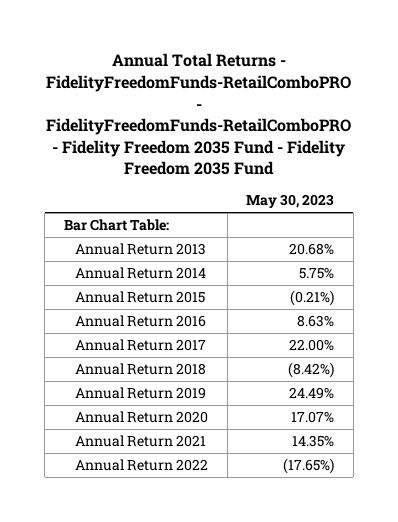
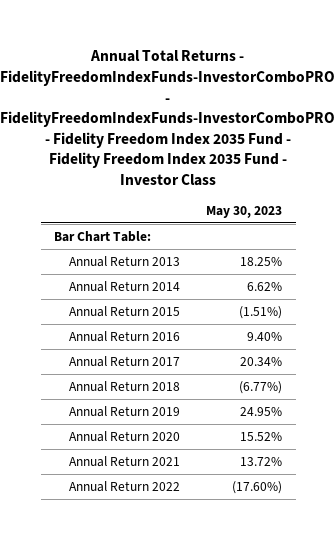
- Annual Total Returns - FidelityFreedomFunds-RetailComboPRO - FidelityFreedomFunds-RetailComboPRO - Fidelity Freedom 2035 Fund - Fidelity Freedom 2035 Fund
+ Annual Total Returns - FidelityFreedomIndexFunds-InvestorComboPRO - FidelityFreedomIndexFunds-InvestorComboPRO - Fidelity Freedom Index 2035 Fund - Fidelity Freedom Index 2035 Fund - Investor Class
- Annual Return 2013 | 20.68%
- Annual Return 2014 | 5.75%
- Annual Return 2015 | (0.21%)
- Annual Return 2016 | 8.63%
- Annual Return 2017 | 22.00%
- Annual Return 2018 | (8.42%)
- Annual Return 2019 | 24.49%
- Annual Return 2020 | 17.07%
- Annual Return 2021 | 14.35%
- Annual Return 2022 | (17.65%)
+ Annual Return 2013 | 18.25%
+ Annual Return 2014 | 6.62%
+ Annual Return 2015 | (1.51%)
+ Annual Return 2016 | 9.40%
+ Annual Return 2017 | 20.34%
+ Annual Return 2018 | (6.77%)
+ Annual Return 2019 | 24.95%
+ Annual Return 2020 | 15.52%
+ Annual Return 2021 | 13.72%
+ Annual Return 2022 | (17.60%)

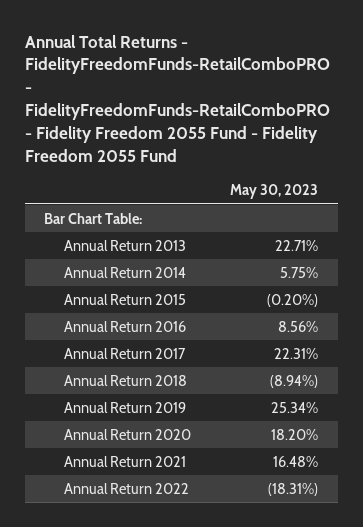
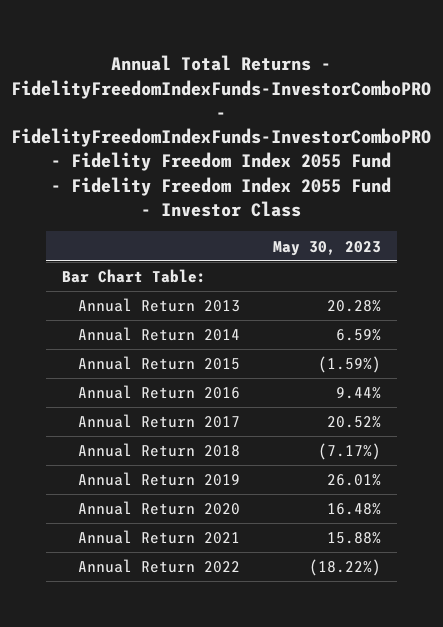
- Annual Total Returns - FidelityFreedomFunds-RetailComboPRO - FidelityFreedomFunds-RetailComboPRO - Fidelity Freedom 2055 Fund - Fidelity Freedom 2055 Fund
+ Annual Total Returns - FidelityFreedomIndexFunds-InvestorComboPRO - FidelityFreedomIndexFunds-InvestorComboPRO - Fidelity Freedom Index 2055 Fund - Fidelity Freedom Index 2055 Fund - Investor Class
- Annual Return 2013 | 22.71%
- Annual Return 2014 | 5.75%
- Annual Return 2015 | (0.20%)
- Annual Return 2016 | 8.56%
- Annual Return 2017 | 22.31%
- Annual Return 2018 | (8.94%)
- Annual Return 2019 | 25.34%
- Annual Return 2020 | 18.20%
- Annual Return 2021 | 16.48%
- Annual Return 2022 | (18.31%)
+ Annual Return 2013 | 20.28%
+ Annual Return 2014 | 6.59%
+ Annual Return 2015 | (1.59%)
+ Annual Return 2016 | 9.44%
+ Annual Return 2017 | 20.52%
+ Annual Return 2018 | (7.17%)
+ Annual Return 2019 | 26.01%
+ Annual Return 2020 | 16.48%
+ Annual Return 2021 | 15.88%
+ Annual Return 2022 | (18.22%)

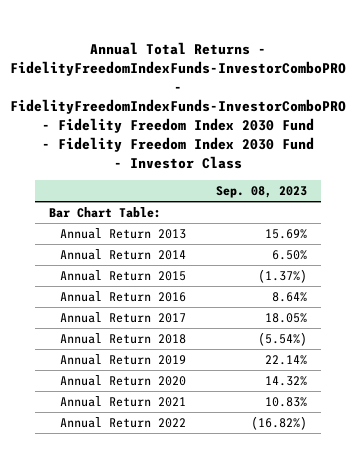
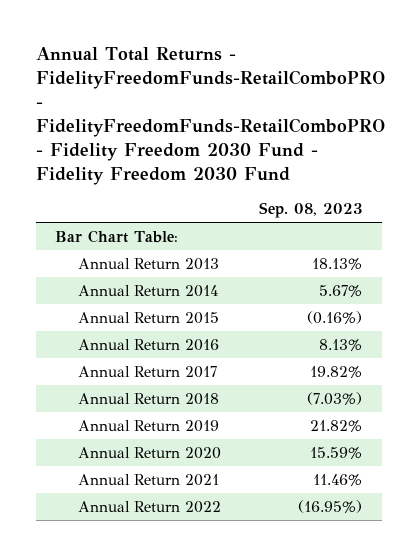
- Annual Total Returns - FidelityFreedomIndexFunds-InvestorComboPRO - FidelityFreedomIndexFunds-InvestorComboPRO - Fidelity Freedom Index 2030 Fund - Fidelity Freedom Index 2030 Fund - Investor Class
+ Annual Total Returns - FidelityFreedomFunds-RetailComboPRO - FidelityFreedomFunds-RetailComboPRO - Fidelity Freedom 2030 Fund - Fidelity Freedom 2030 Fund
- Annual Return 2013 | 15.69%
- Annual Return 2014 | 6.50%
- Annual Return 2015 | (1.37%)
- Annual Return 2016 | 8.64%
- Annual Return 2017 | 18.05%
- Annual Return 2018 | (5.54%)
- Annual Return 2019 | 22.14%
- Annual Return 2020 | 14.32%
- Annual Return 2021 | 10.83%
- Annual Return 2022 | (16.82%)
+ Annual Return 2013 | 18.13%
+ Annual Return 2014 | 5.67%
+ Annual Return 2015 | (0.16%)
+ Annual Return 2016 | 8.13%
+ Annual Return 2017 | 19.82%
+ Annual Return 2018 | (7.03%)
+ Annual Return 2019 | 21.82%
+ Annual Return 2020 | 15.59%
+ Annual Return 2021 | 11.46%
+ Annual Return 2022 | (16.95%)

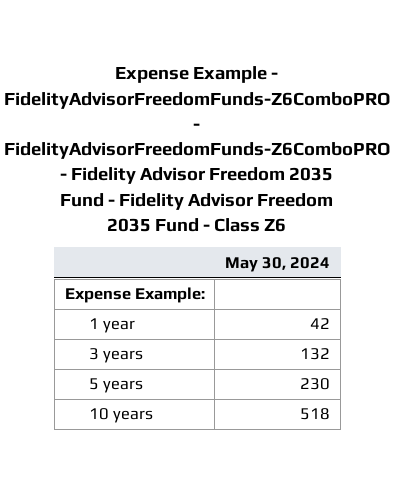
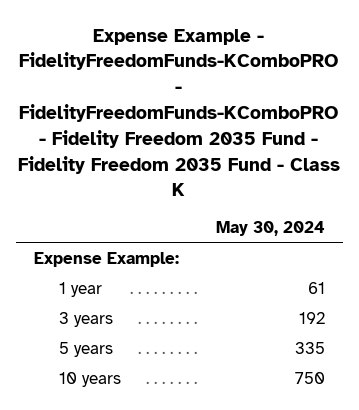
- Expense Example - FidelityAdvisorFreedomFunds-Z6ComboPRO - FidelityAdvisorFreedomFunds-Z6ComboPRO - Fidelity Advisor Freedom 2035 Fund - Fidelity Advisor Freedom 2035 Fund - Class Z6
+ Expense Example - FidelityFreedomFunds-KComboPRO - FidelityFreedomFunds-KComboPRO - Fidelity Freedom 2035 Fund - Fidelity Freedom 2035 Fund - Class K
- 1 year | 42
- 3 years | 132
- 5 years | 230
- 10 years | 518
+ 1 year | 61
+ 3 years | 192
+ 5 years | 335
+ 10 years | 750

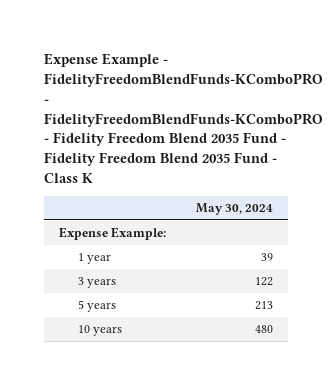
- Expense Example - FidelityFreedomFunds-KComboPRO - FidelityFreedomFunds-KComboPRO - Fidelity Freedom 2035 Fund - Fidelity Freedom 2035 Fund - Class K
+ Expense Example - FidelityFreedomBlendFunds-KComboPRO - FidelityFreedomBlendFunds-KComboPRO - Fidelity Freedom Blend 2035 Fund - Fidelity Freedom Blend 2035 Fund - Class K
- 1 year | 61
- 3 years | 192
- 5 years | 335
- 10 years | 750
+ 1 year | 39
+ 3 years | 122
+ 5 years | 213
+ 10 years | 480

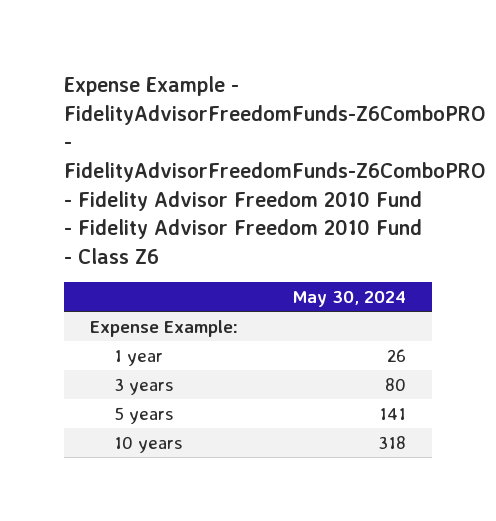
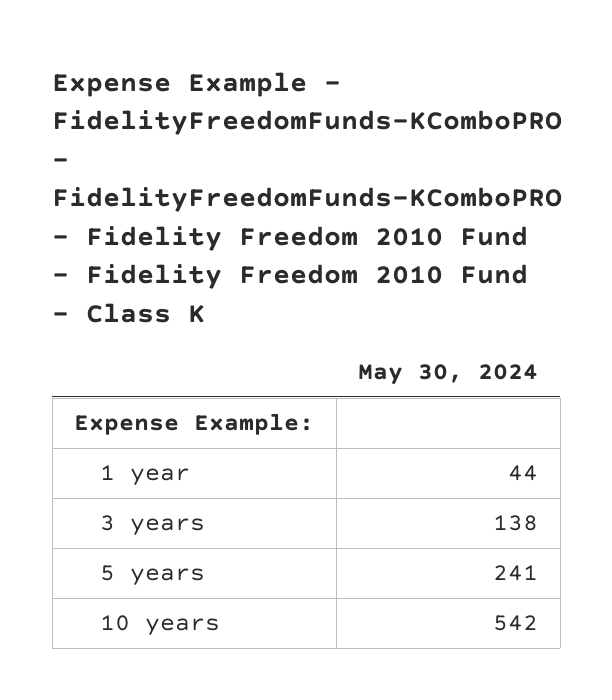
- Expense Example - FidelityAdvisorFreedomFunds-Z6ComboPRO - FidelityAdvisorFreedomFunds-Z6ComboPRO - Fidelity Advisor Freedom 2010 Fund - Fidelity Advisor Freedom 2010 Fund - Class Z6
+ Expense Example - FidelityFreedomFunds-KComboPRO - FidelityFreedomFunds-KComboPRO - Fidelity Freedom 2010 Fund - Fidelity Freedom 2010 Fund - Class K
- 1 year | 26
- 3 years | 80
- 5 years | 141
- 10 years | 318
+ 1 year | 44
+ 3 years | 138
+ 5 years | 241
+ 10 years | 542

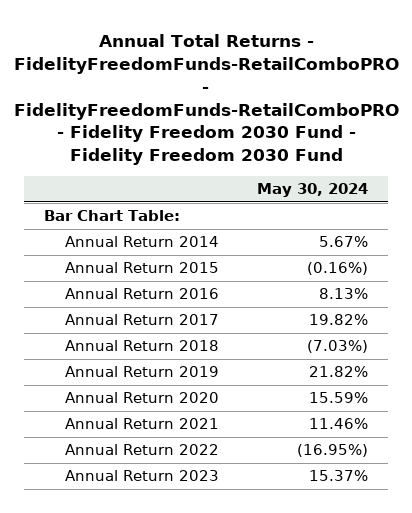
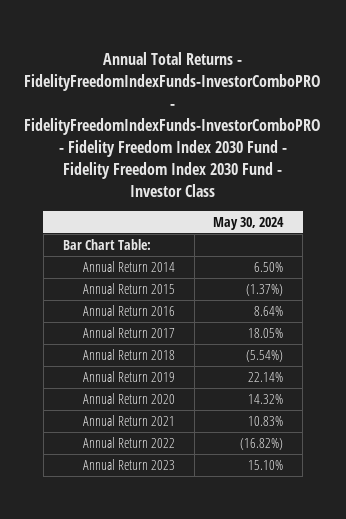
- Annual Total Returns - FidelityFreedomFunds-RetailComboPRO - FidelityFreedomFunds-RetailComboPRO - Fidelity Freedom 2030 Fund - Fidelity Freedom 2030 Fund
+ Annual Total Returns - FidelityFreedomIndexFunds-InvestorComboPRO - FidelityFreedomIndexFunds-InvestorComboPRO - Fidelity Freedom Index 2030 Fund - Fidelity Freedom Index 2030 Fund - Investor Class
- Annual Return 2014 | 5.67%
- Annual Return 2015 | (0.16%)
- Annual Return 2016 | 8.13%
- Annual Return 2017 | 19.82%
- Annual Return 2018 | (7.03%)
- Annual Return 2019 | 21.82%
- Annual Return 2020 | 15.59%
- Annual Return 2021 | 11.46%
- Annual Return 2022 | (16.95%)
- Annual Return 2023 | 15.37%
+ Annual Return 2014 | 6.50%
+ Annual Return 2015 | (1.37%)
+ Annual Return 2016 | 8.64%
+ Annual Return 2017 | 18.05%
+ Annual Return 2018 | (5.54%)
+ Annual Return 2019 | 22.14%
+ Annual Return 2020 | 14.32%
+ Annual Return 2021 | 10.83%
+ Annual Return 2022 | (16.82%)
+ Annual Return 2023 | 15.10%

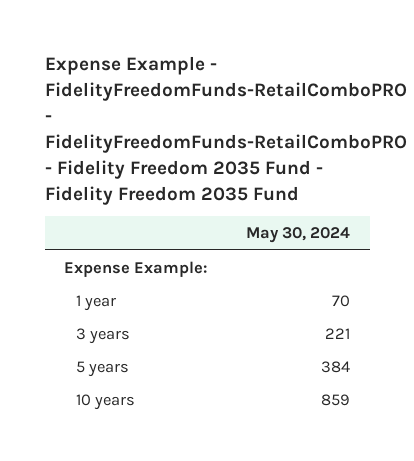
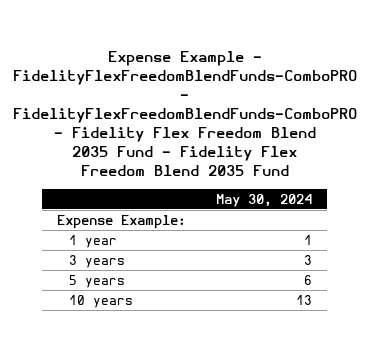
- Expense Example - FidelityFreedomFunds-RetailComboPRO - FidelityFreedomFunds-RetailComboPRO - Fidelity Freedom 2035 Fund - Fidelity Freedom 2035 Fund
+ Expense Example - FidelityFlexFreedomBlendFunds-ComboPRO - FidelityFlexFreedomBlendFunds-ComboPRO - Fidelity Flex Freedom Blend 2035 Fund - Fidelity Flex Freedom Blend 2035 Fund
- 1 year | 70
- 3 years | 221
- 5 years | 384
- 10 years | 859
+ 1 year | 1
+ 3 years | 3
+ 5 years | 6
+ 10 years | 13

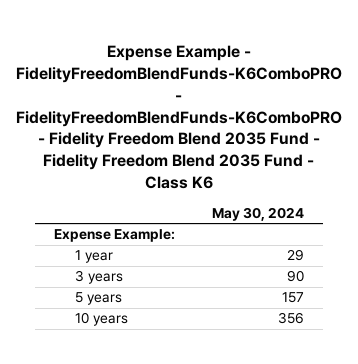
- Expense Example - FidelityFlexFreedomBlendFunds-ComboPRO - FidelityFlexFreedomBlendFunds-ComboPRO - Fidelity Flex Freedom Blend 2035 Fund - Fidelity Flex Freedom Blend 2035 Fund
+ Expense Example - FidelityFreedomBlendFunds-K6ComboPRO - FidelityFreedomBlendFunds-K6ComboPRO - Fidelity Freedom Blend 2035 Fund - Fidelity Freedom Blend 2035 Fund - Class K6
- 1 year | 1
- 3 years | 3
- 5 years | 6
- 10 years | 13
+ 1 year | 29
+ 3 years | 90
+ 5 years | 157
+ 10 years | 356

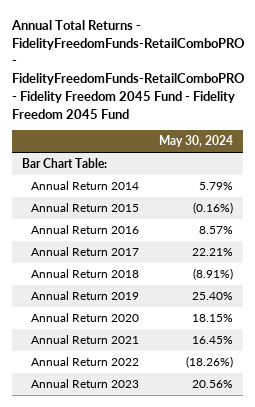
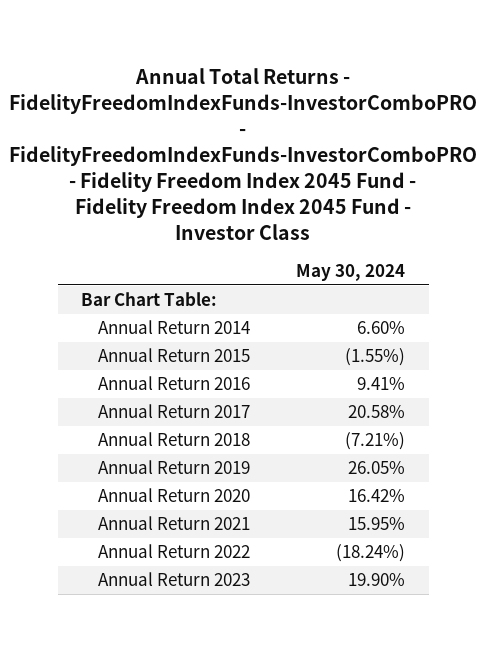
- Annual Total Returns - FidelityFreedomFunds-RetailComboPRO - FidelityFreedomFunds-RetailComboPRO - Fidelity Freedom 2045 Fund - Fidelity Freedom 2045 Fund
+ Annual Total Returns - FidelityFreedomIndexFunds-InvestorComboPRO - FidelityFreedomIndexFunds-InvestorComboPRO - Fidelity Freedom Index 2045 Fund - Fidelity Freedom Index 2045 Fund - Investor Class
- Annual Return 2014 | 5.79%
- Annual Return 2015 | (0.16%)
- Annual Return 2016 | 8.57%
- Annual Return 2017 | 22.21%
- Annual Return 2018 | (8.91%)
- Annual Return 2019 | 25.40%
- Annual Return 2020 | 18.15%
- Annual Return 2021 | 16.45%
- Annual Return 2022 | (18.26%)
- Annual Return 2023 | 20.56%
+ Annual Return 2014 | 6.60%
+ Annual Return 2015 | (1.55%)
+ Annual Return 2016 | 9.41%
+ Annual Return 2017 | 20.58%
+ Annual Return 2018 | (7.21%)
+ Annual Return 2019 | 26.05%
+ Annual Return 2020 | 16.42%
+ Annual Return 2021 | 15.95%
+ Annual Return 2022 | (18.24%)
+ Annual Return 2023 | 19.90%

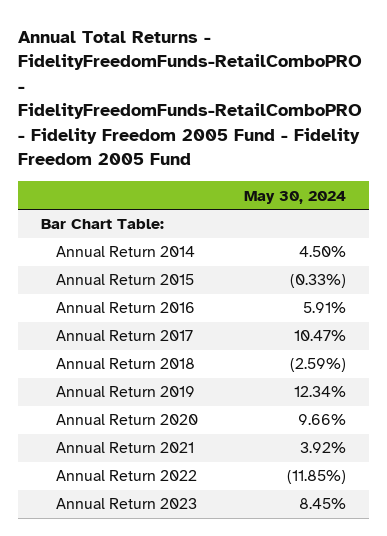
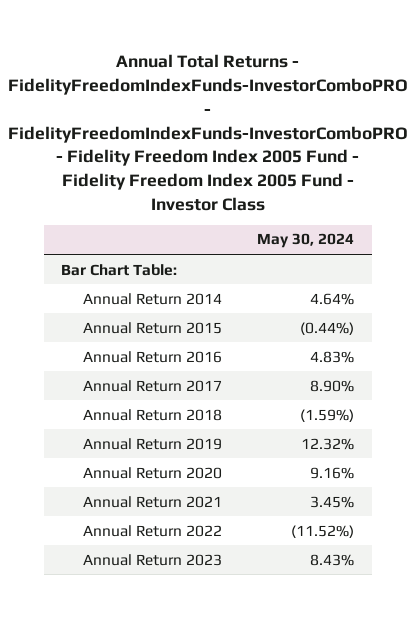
- Annual Total Returns - FidelityFreedomFunds-RetailComboPRO - FidelityFreedomFunds-RetailComboPRO - Fidelity Freedom 2005 Fund - Fidelity Freedom 2005 Fund
+ Annual Total Returns - FidelityFreedomIndexFunds-InvestorComboPRO - FidelityFreedomIndexFunds-InvestorComboPRO - Fidelity Freedom Index 2005 Fund - Fidelity Freedom Index 2005 Fund - Investor Class
- Annual Return 2014 | 4.50%
- Annual Return 2015 | (0.33%)
- Annual Return 2016 | 5.91%
- Annual Return 2017 | 10.47%
- Annual Return 2018 | (2.59%)
- Annual Return 2019 | 12.34%
- Annual Return 2020 | 9.66%
- Annual Return 2021 | 3.92%
- Annual Return 2022 | (11.85%)
- Annual Return 2023 | 8.45%
+ Annual Return 2014 | 4.64%
+ Annual Return 2015 | (0.44%)
+ Annual Return 2016 | 4.83%
+ Annual Return 2017 | 8.90%
+ Annual Return 2018 | (1.59%)
+ Annual Return 2019 | 12.32%
+ Annual Return 2020 | 9.16%
+ Annual Return 2021 | 3.45%
+ Annual Return 2022 | (11.52%)
+ Annual Return 2023 | 8.43%

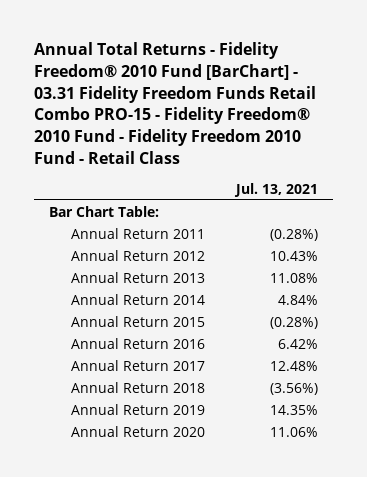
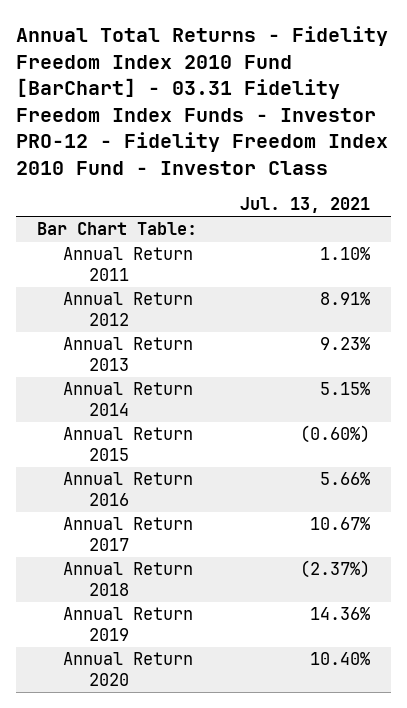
- Annual Total Returns - Fidelity Freedom® 2010 Fund [BarChart] - 03.31 Fidelity Freedom Funds Retail Combo PRO-15 - Fidelity Freedom® 2010 Fund - Fidelity Freedom 2010 Fund - Retail Class
+ Annual Total Returns - Fidelity Freedom Index 2010 Fund [BarChart] - 03.31 Fidelity Freedom Index Funds - Investor PRO-12 - Fidelity Freedom Index 2010 Fund - Investor Class
- Annual Return 2011 | (0.28%)
- Annual Return 2012 | 10.43%
- Annual Return 2013 | 11.08%
- Annual Return 2014 | 4.84%
- Annual Return 2015 | (0.28%)
- Annual Return 2016 | 6.42%
- Annual Return 2017 | 12.48%
- Annual Return 2018 | (3.56%)
- Annual Return 2019 | 14.35%
- Annual Return 2020 | 11.06%
+ Annual Return 2011 | 1.10%
+ Annual Return 2012 | 8.91%
+ Annual Return 2013 | 9.23%
+ Annual Return 2014 | 5.15%
+ Annual Return 2015 | (0.60%)
+ Annual Return 2016 | 5.66%
+ Annual Return 2017 | 10.67%
+ Annual Return 2018 | (2.37%)
+ Annual Return 2019 | 14.36%
+ Annual Return 2020 | 10.40%

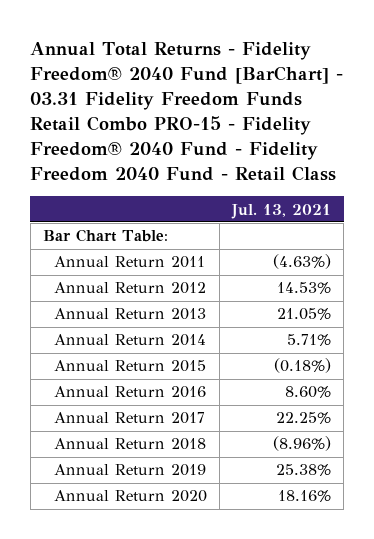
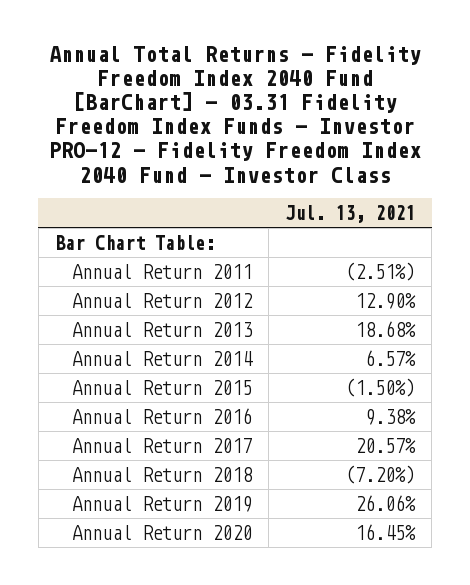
- Annual Total Returns - Fidelity Freedom® 2040 Fund [BarChart] - 03.31 Fidelity Freedom Funds Retail Combo PRO-15 - Fidelity Freedom® 2040 Fund - Fidelity Freedom 2040 Fund - Retail Class
+ Annual Total Returns - Fidelity Freedom Index 2040 Fund [BarChart] - 03.31 Fidelity Freedom Index Funds - Investor PRO-12 - Fidelity Freedom Index 2040 Fund - Investor Class
- Annual Return 2011 | (4.63%)
- Annual Return 2012 | 14.53%
- Annual Return 2013 | 21.05%
- Annual Return 2014 | 5.71%
- Annual Return 2015 | (0.18%)
- Annual Return 2016 | 8.60%
- Annual Return 2017 | 22.25%
- Annual Return 2018 | (8.96%)
- Annual Return 2019 | 25.38%
- Annual Return 2020 | 18.16%
+ Annual Return 2011 | (2.51%)
+ Annual Return 2012 | 12.90%
+ Annual Return 2013 | 18.68%
+ Annual Return 2014 | 6.57%
+ Annual Return 2015 | (1.50%)
+ Annual Return 2016 | 9.38%
+ Annual Return 2017 | 20.57%
+ Annual Return 2018 | (7.20%)
+ Annual Return 2019 | 26.06%
+ Annual Return 2020 | 16.45%

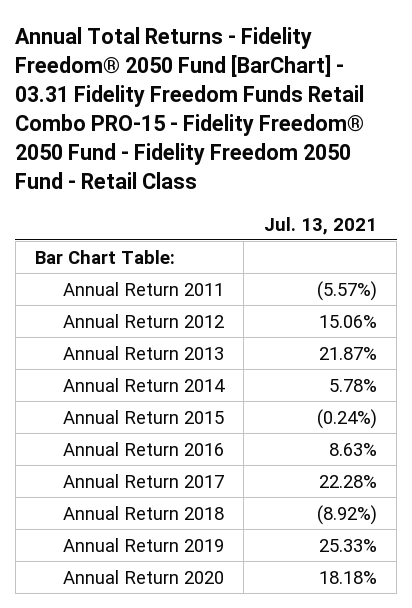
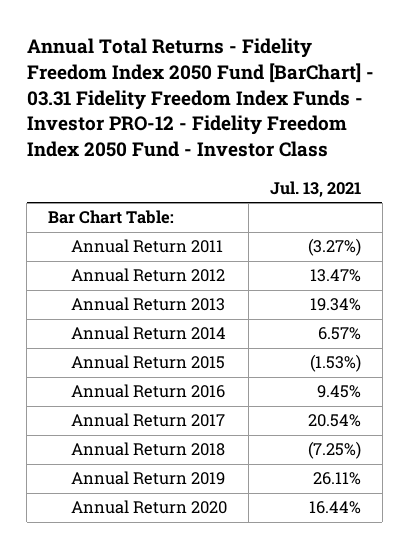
- Annual Total Returns - Fidelity Freedom® 2050 Fund [BarChart] - 03.31 Fidelity Freedom Funds Retail Combo PRO-15 - Fidelity Freedom® 2050 Fund - Fidelity Freedom 2050 Fund - Retail Class
+ Annual Total Returns - Fidelity Freedom Index 2050 Fund [BarChart] - 03.31 Fidelity Freedom Index Funds - Investor PRO-12 - Fidelity Freedom Index 2050 Fund - Investor Class
- Annual Return 2011 | (5.57%)
- Annual Return 2012 | 15.06%
- Annual Return 2013 | 21.87%
- Annual Return 2014 | 5.78%
- Annual Return 2015 | (0.24%)
- Annual Return 2016 | 8.63%
- Annual Return 2017 | 22.28%
- Annual Return 2018 | (8.92%)
- Annual Return 2019 | 25.33%
- Annual Return 2020 | 18.18%
+ Annual Return 2011 | (3.27%)
+ Annual Return 2012 | 13.47%
+ Annual Return 2013 | 19.34%
+ Annual Return 2014 | 6.57%
+ Annual Return 2015 | (1.53%)
+ Annual Return 2016 | 9.45%
+ Annual Return 2017 | 20.54%
+ Annual Return 2018 | (7.25%)
+ Annual Return 2019 | 26.11%
+ Annual Return 2020 | 16.44%

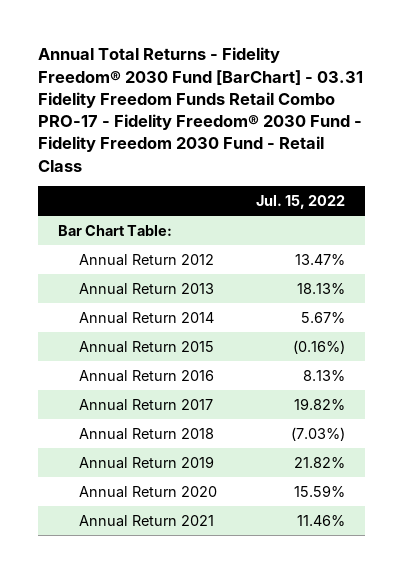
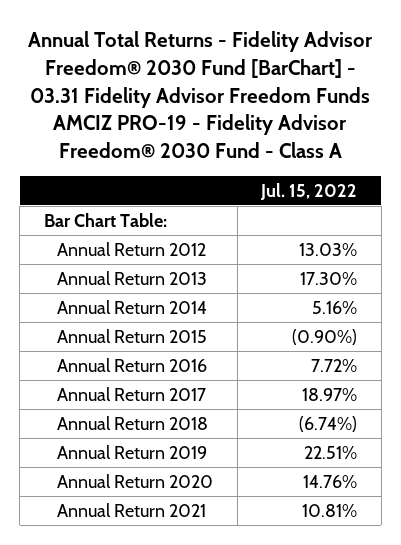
- Annual Total Returns - Fidelity Freedom® 2030 Fund [BarChart] - 03.31 Fidelity Freedom Funds Retail Combo PRO-17 - Fidelity Freedom® 2030 Fund - Fidelity Freedom 2030 Fund - Retail Class
+ Annual Total Returns - Fidelity Advisor Freedom® 2030 Fund [BarChart] - 03.31 Fidelity Advisor Freedom Funds AMCIZ PRO-19 - Fidelity Advisor Freedom® 2030 Fund - Class A
- Annual Return 2012 | 13.47%
- Annual Return 2013 | 18.13%
- Annual Return 2014 | 5.67%
- Annual Return 2015 | (0.16%)
- Annual Return 2016 | 8.13%
- Annual Return 2017 | 19.82%
- Annual Return 2018 | (7.03%)
- Annual Return 2019 | 21.82%
- Annual Return 2020 | 15.59%
- Annual Return 2021 | 11.46%
+ Annual Return 2012 | 13.03%
+ Annual Return 2013 | 17.30%
+ Annual Return 2014 | 5.16%
+ Annual Return 2015 | (0.90%)
+ Annual Return 2016 | 7.72%
+ Annual Return 2017 | 18.97%
+ Annual Return 2018 | (6.74%)
+ Annual Return 2019 | 22.51%
+ Annual Return 2020 | 14.76%
+ Annual Return 2021 | 10.81%

